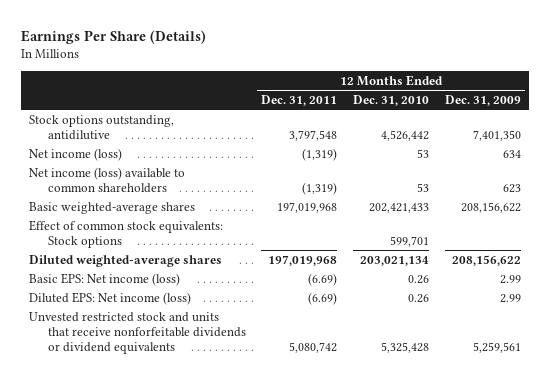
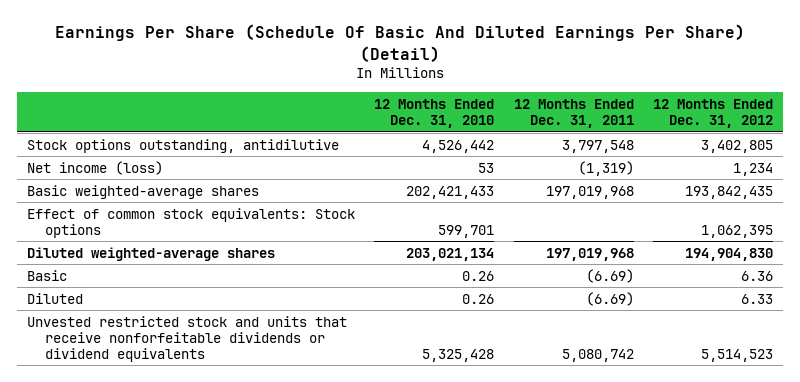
- Earnings Per Share (Details)
+ Earnings Per Share (Schedule Of Basic And Diluted Earnings Per Share) (Detail)
- | 12 Months Ended Dec. 31, 2011 | 12 Months Ended Dec. 31, 2010 | 12 Months Ended Dec. 31, 2009
+ | 12 Months Ended Dec. 31, 2010 | 12 Months Ended Dec. 31, 2011 | 12 Months Ended Dec. 31, 2012
- Net income (loss) available to common shareholders | (1,319) | 53 | 623
- Basic EPS: Net income (loss) | (6.69) | 0.26 | 2.99
- Diluted EPS: Net income (loss) | (6.69) | 0.26 | 2.99
+ Basic | 0.26 | (6.69) | 6.36
+ Diluted | 0.26 | (6.69) | 6.33

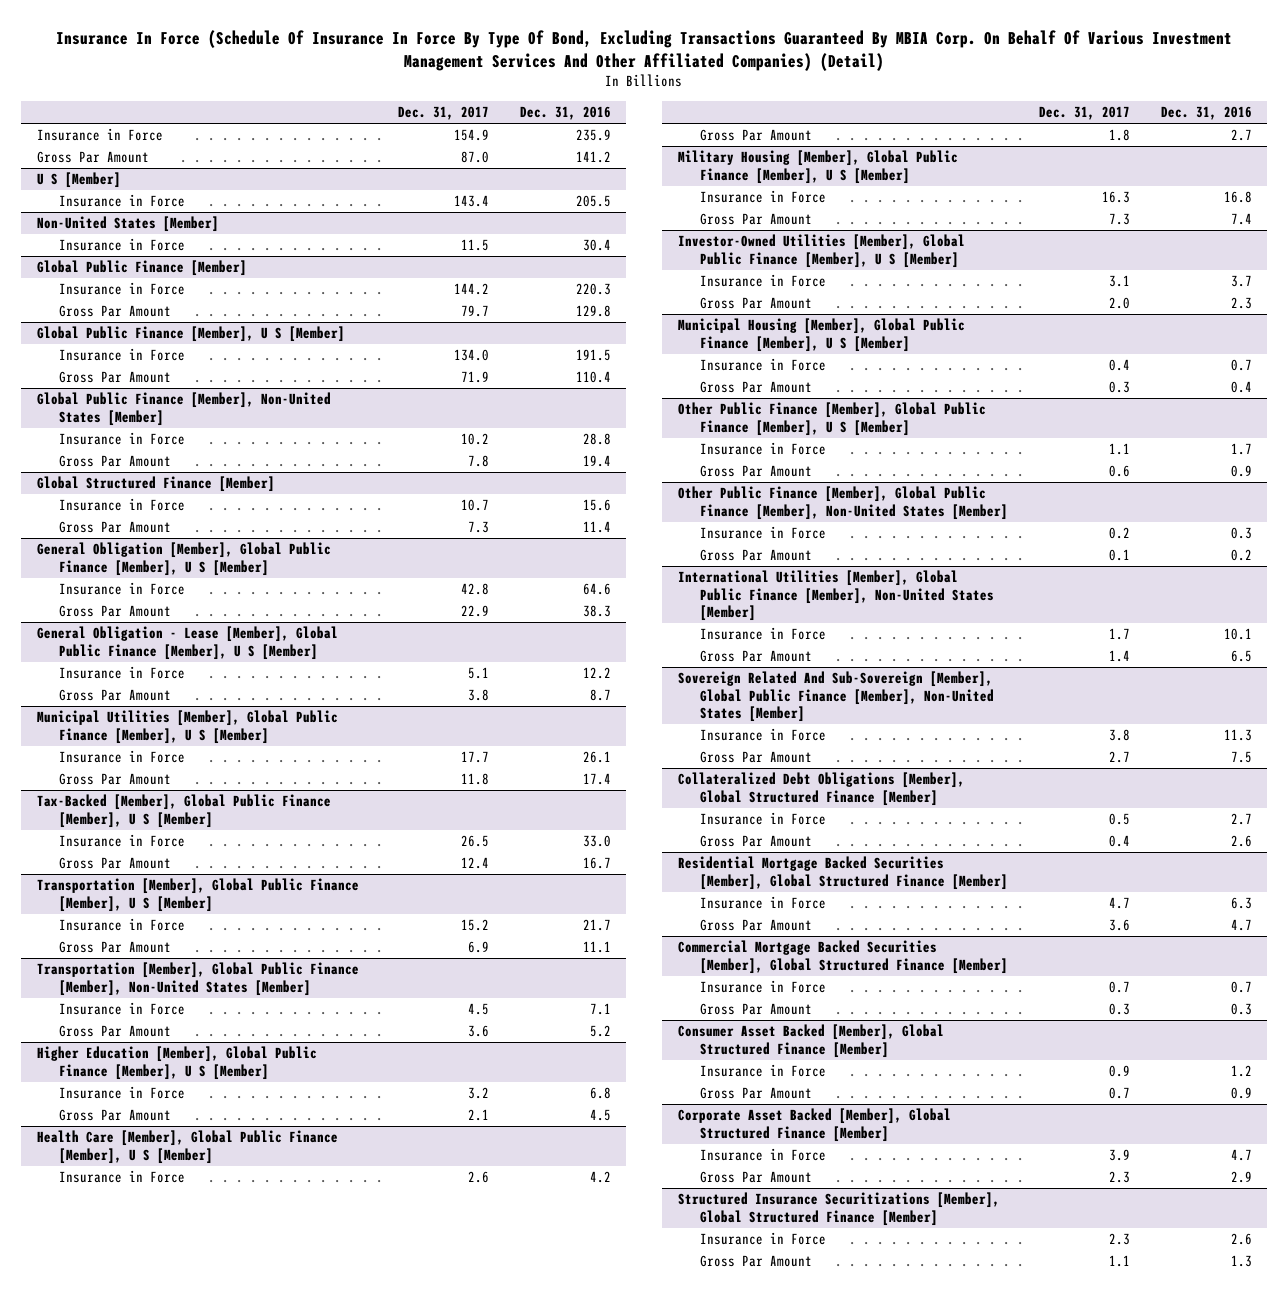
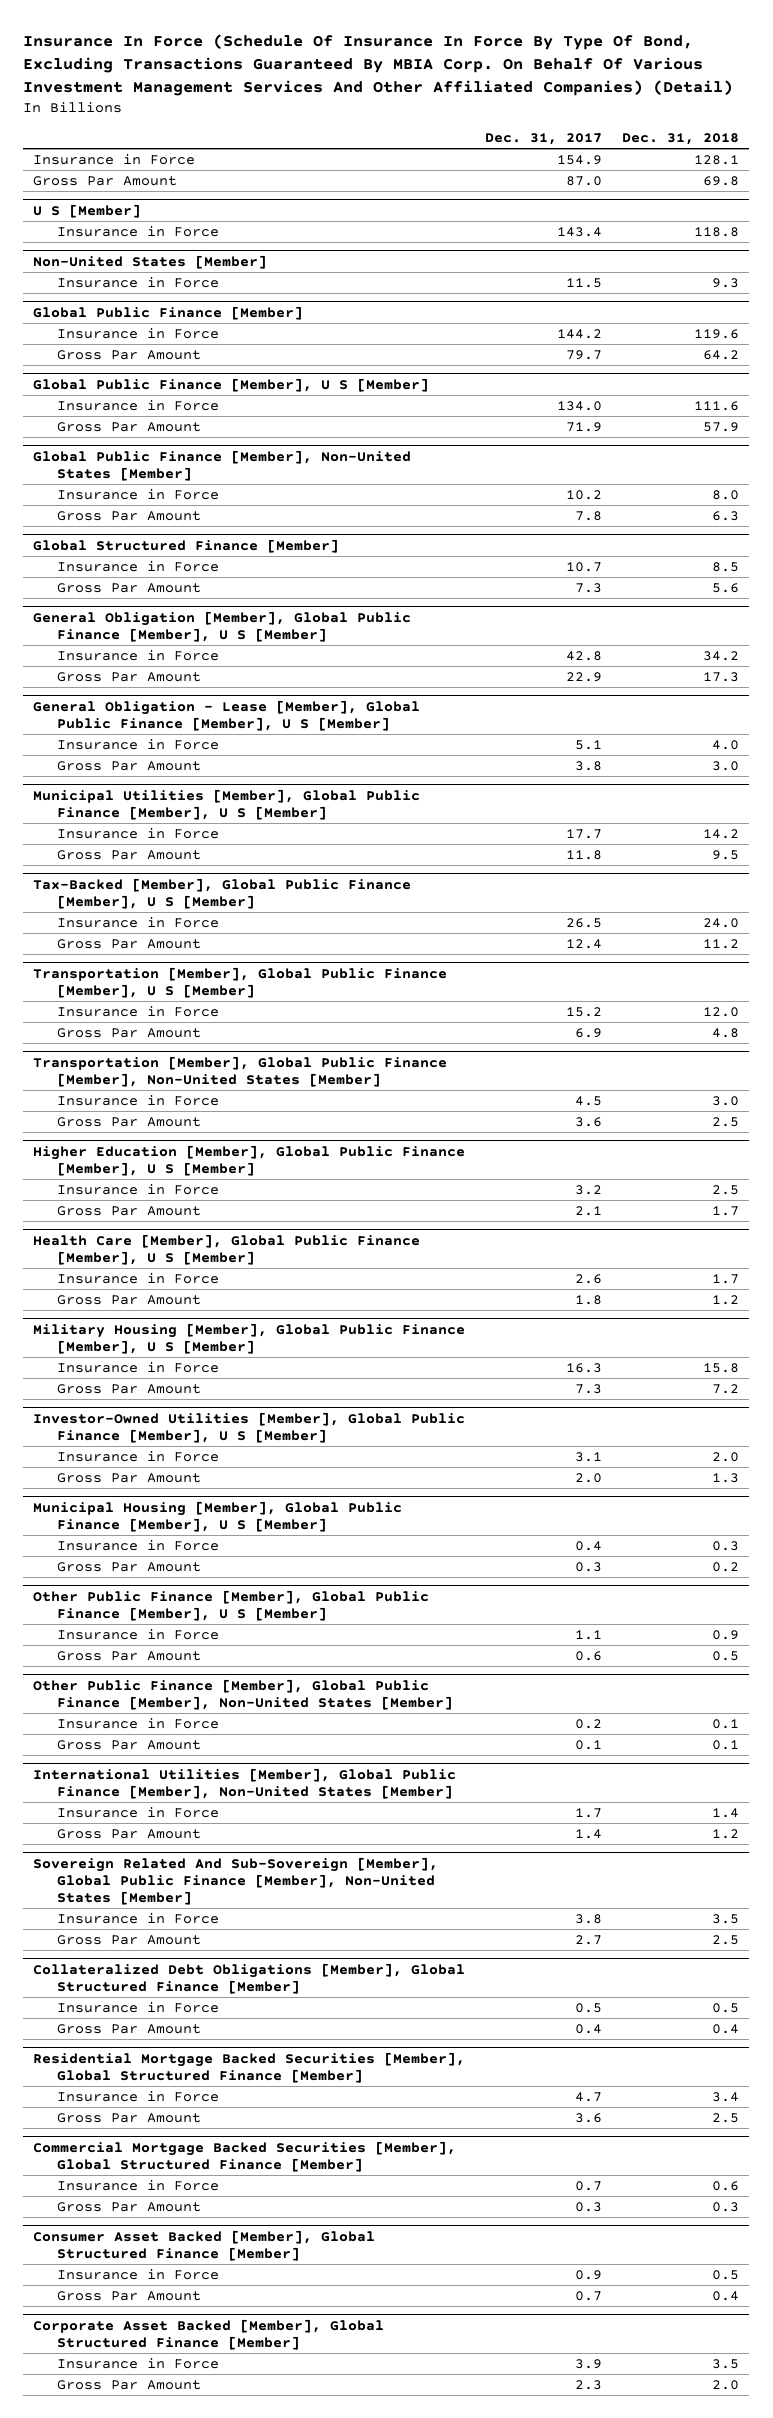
- | Dec. 31, 2017 | Dec. 31, 2016
+ | Dec. 31, 2017 | Dec. 31, 2018
- Structured Insurance Securitizations [Member], Global Structured Finance [Member]
- Insurance in Force | 2.3 | 2.6
- Gross Par Amount | 1.1 | 1.3

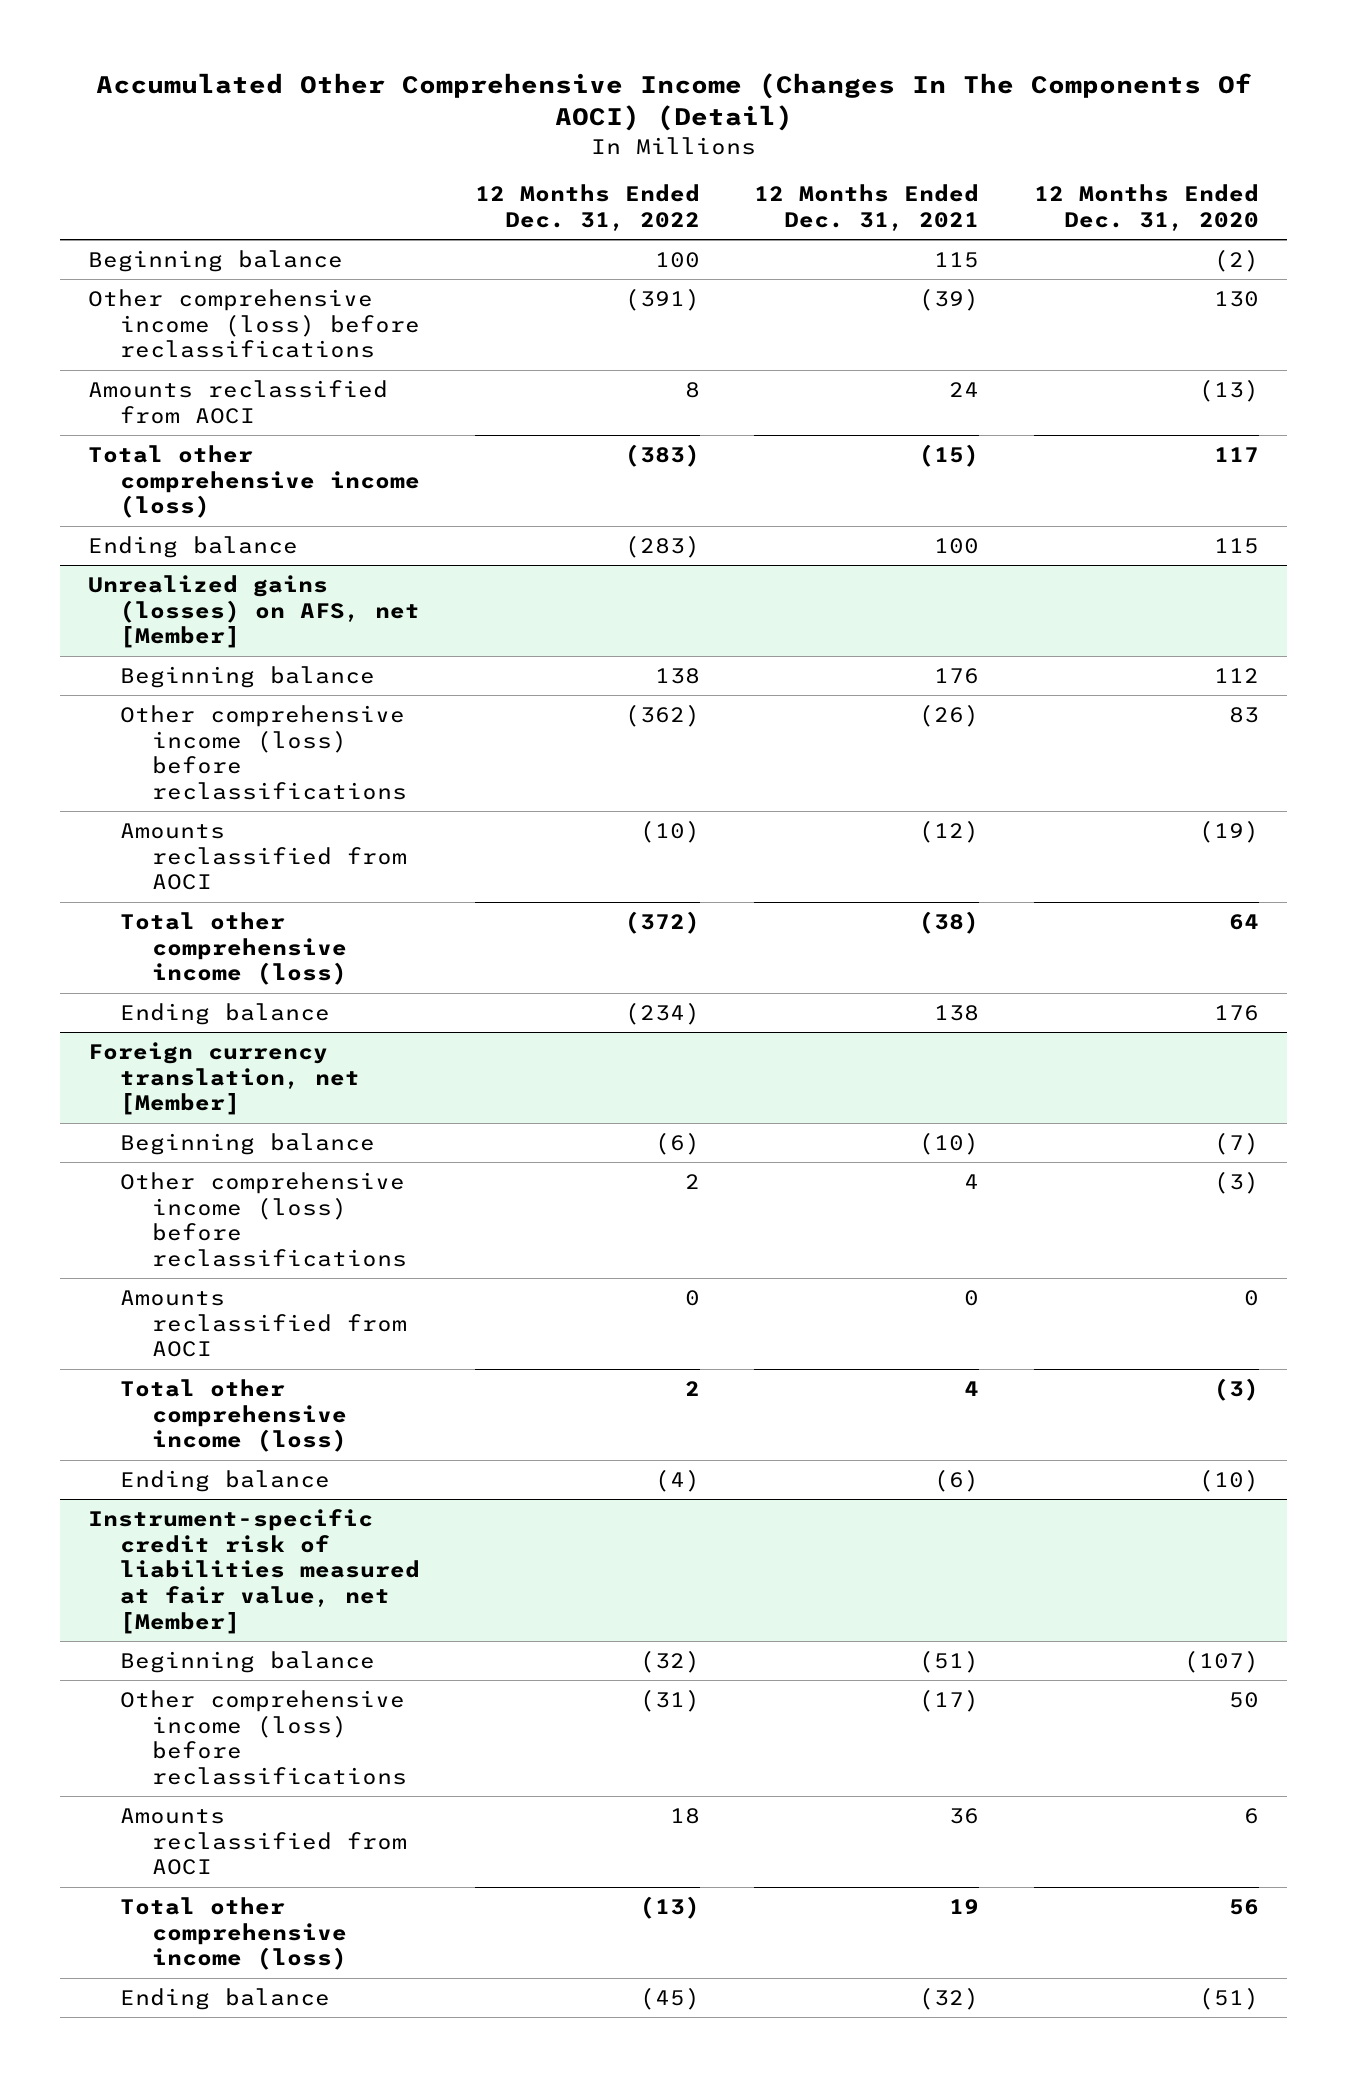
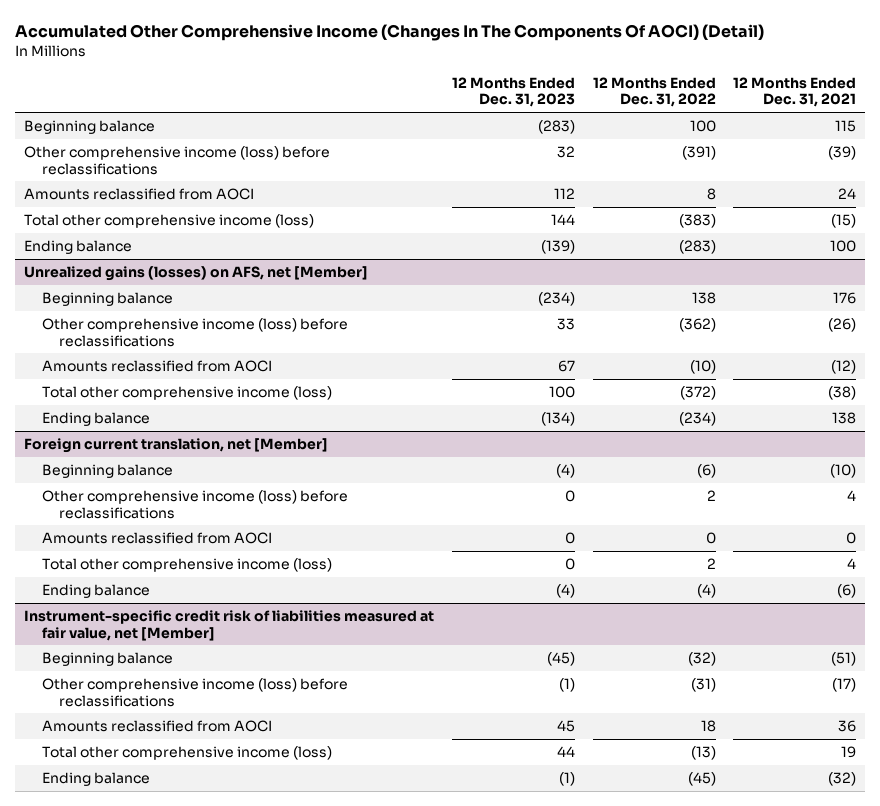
- | 12 Months Ended Dec. 31, 2022 | 12 Months Ended Dec. 31, 2021 | 12 Months Ended Dec. 31, 2020
+ | 12 Months Ended Dec. 31, 2023 | 12 Months Ended Dec. 31, 2022 | 12 Months Ended Dec. 31, 2021
- Foreign currency translation, net [Member]
+ Foreign current translation, net [Member]

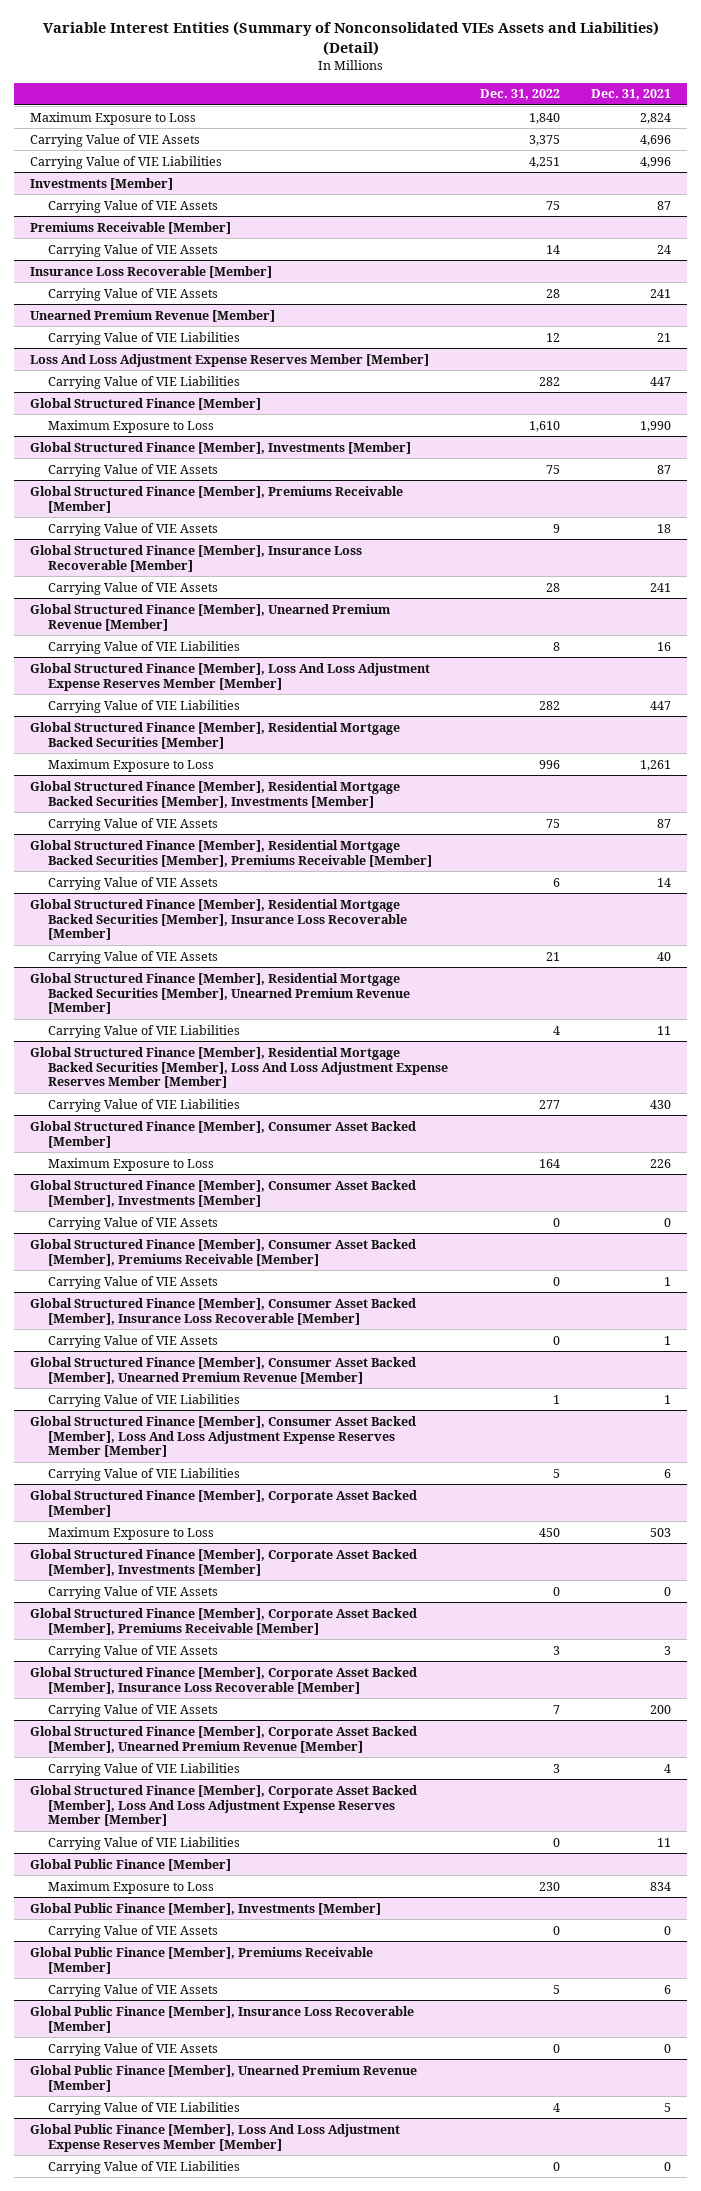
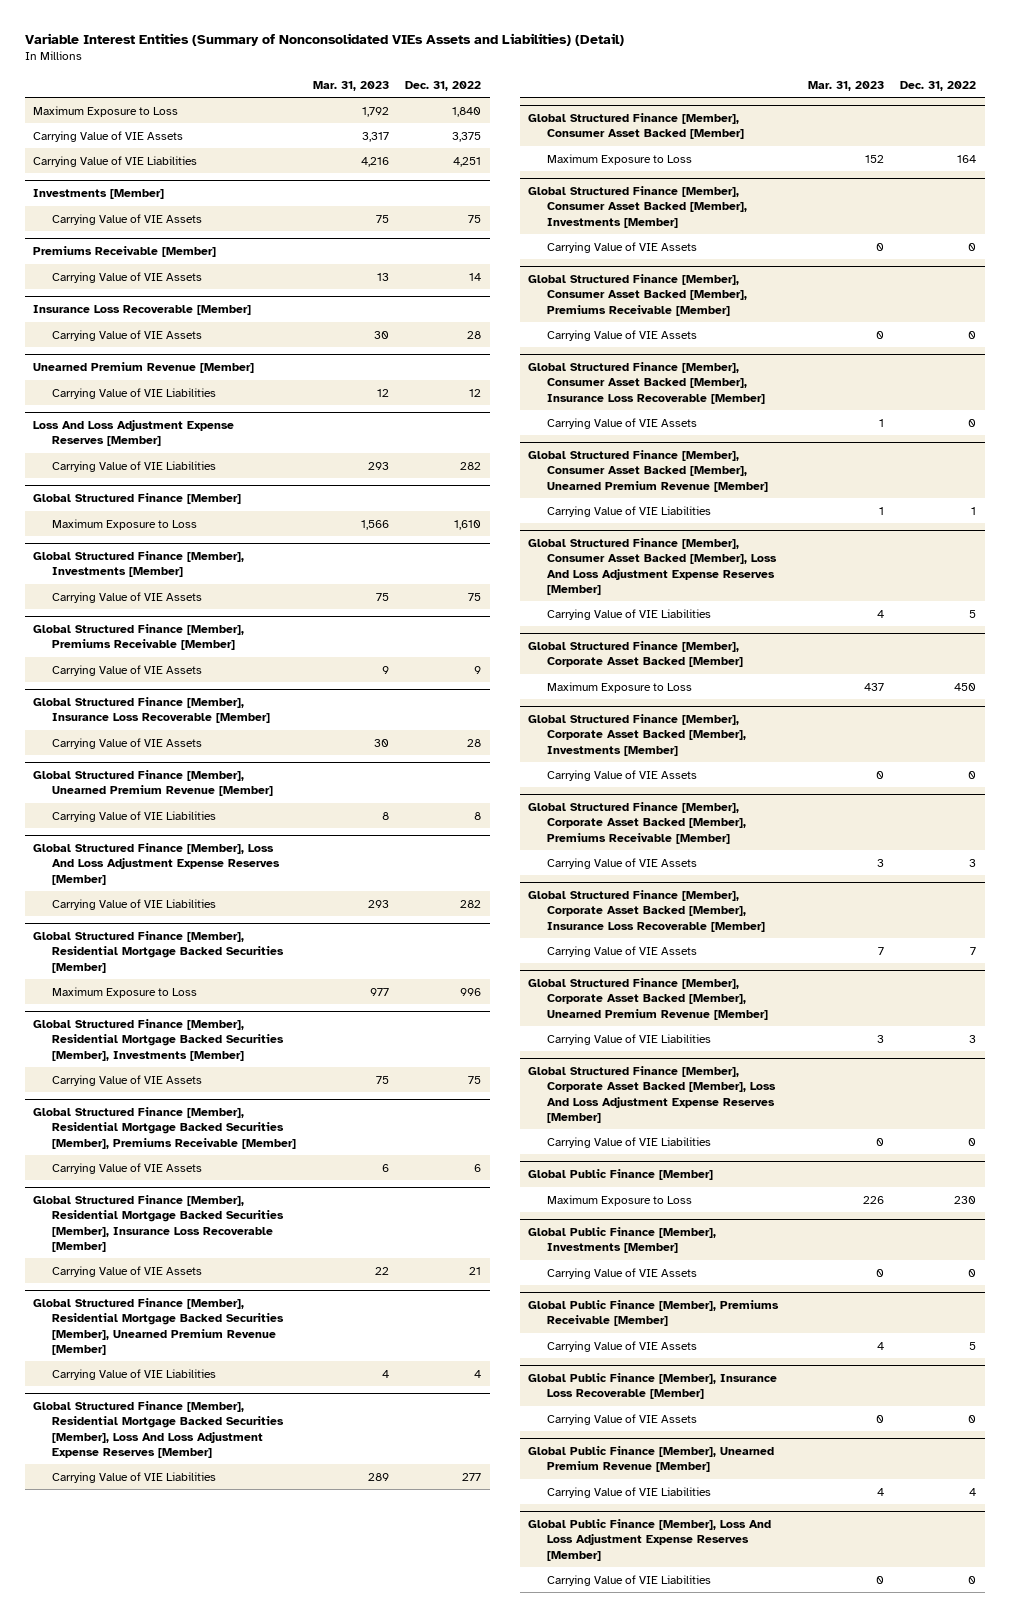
- | Dec. 31, 2022 | Dec. 31, 2021
+ | Mar. 31, 2023 | Dec. 31, 2022
- Loss And Loss Adjustment Expense Reserves Member [Member]
+ Loss And Loss Adjustment Expense Reserves [Member]
- Global Structured Finance [Member], Loss And Loss Adjustment Expense Reserves Member [Member]
+ Global Structured Finance [Member], Loss And Loss Adjustment Expense Reserves [Member]
- Global Structured Finance [Member], Residential Mortgage Backed Securities [Member], Loss And Loss Adjustment Expense Reserves Member [Member]
+ Global Structured Finance [Member], Residential Mortgage Backed Securities [Member], Loss And Loss Adjustment Expense Reserves [Member]
- Global Structured Finance [Member], Consumer Asset Backed [Member], Loss And Loss Adjustment Expense Reserves Member [Member]
+ Global Structured Finance [Member], Consumer Asset Backed [Member], Loss And Loss Adjustment Expense Reserves [Member]
- Global Structured Finance [Member], Corporate Asset Backed [Member], Loss And Loss Adjustment Expense Reserves Member [Member]
+ Global Structured Finance [Member], Corporate Asset Backed [Member], Loss And Loss Adjustment Expense Reserves [Member]
- Global Public Finance [Member], Loss And Loss Adjustment Expense Reserves Member [Member]
+ Global Public Finance [Member], Loss And Loss Adjustment Expense Reserves [Member]

